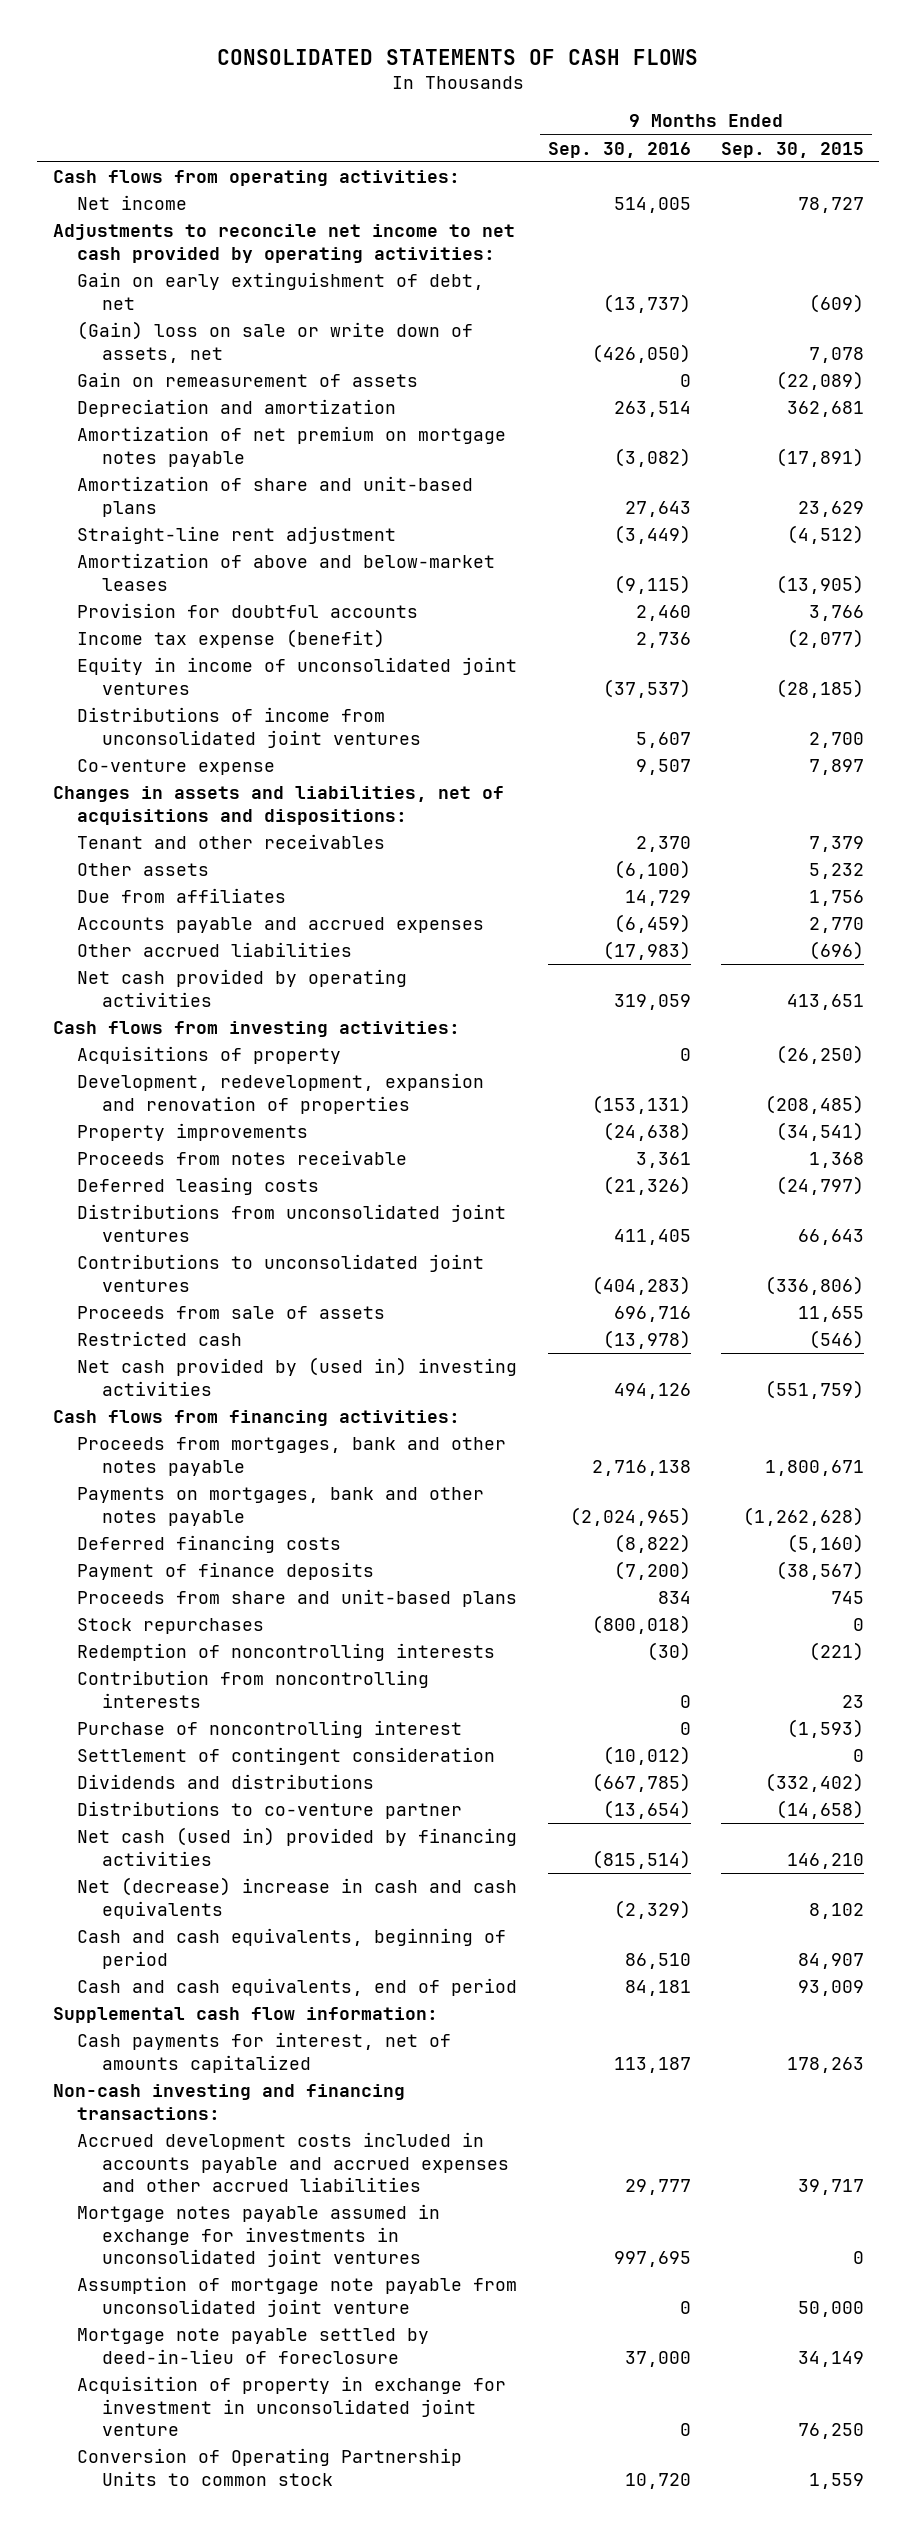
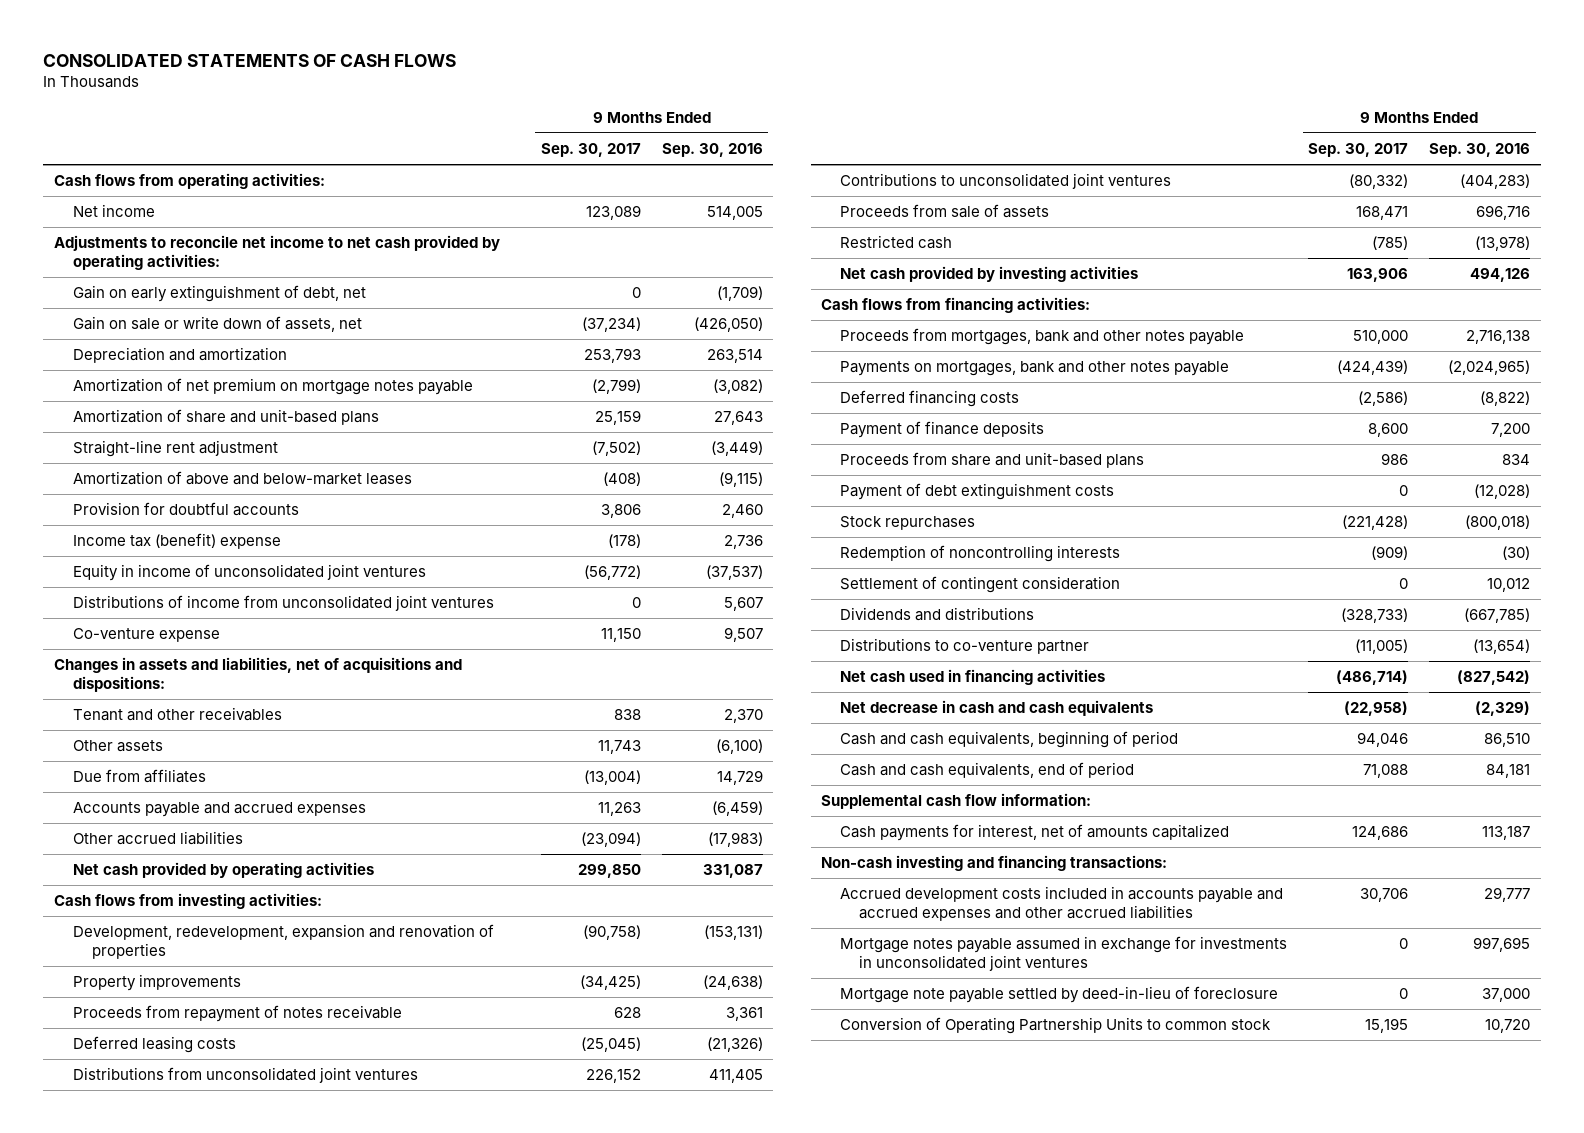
- | 9 Months Ended Sep. 30, 2016 | 9 Months Ended Sep. 30, 2015
+ | 9 Months Ended Sep. 30, 2017 | 9 Months Ended Sep. 30, 2016
- Gain on early extinguishment of debt, net | (13,737) | (609)
- (Gain) loss on sale or write down of assets, net | (426,050) | 7,078
- Gain on remeasurement of assets | 0 | (22,089)
+ Gain on early extinguishment of debt, net | 0 | (1,709)
+ Gain on sale or write down of assets, net | (37,234) | (426,050)
- Income tax expense (benefit) | 2,736 | (2,077)
+ Income tax (benefit) expense | (178) | 2,736
- Net cash provided by operating activities | 319,059 | 413,651
+ Net cash provided by operating activities | 299,850 | 331,087
- Acquisitions of property | 0 | (26,250)
- Proceeds from notes receivable | 3,361 | 1,368
+ Proceeds from repayment of notes receivable | 628 | 3,361
- Net cash provided by (used in) investing activities | 494,126 | (551,759)
+ Net cash provided by investing activities | 163,906 | 494,126
- Payment of finance deposits | (7,200) | (38,567)
+ Payment of finance deposits | 8,600 | 7,200
+ Payment of debt extinguishment costs | 0 | (12,028)
- Contribution from noncontrolling interests | 0 | 23
- Purchase of noncontrolling interest | 0 | (1,593)
- Settlement of contingent consideration | (10,012) | 0
+ Settlement of contingent consideration | 0 | 10,012
- Net cash (used in) provided by financing activities | (815,514) | 146,210
- Net (decrease) increase in cash and cash equivalents | (2,329) | 8,102
+ Net cash used in financing activities | (486,714) | (827,542)
+ Net decrease in cash and cash equivalents | (22,958) | (2,329)
- Assumption of mortgage note payable from unconsolidated joint venture | 0 | 50,000
- Acquisition of property in exchange for investment in unconsolidated joint venture | 0 | 76,250

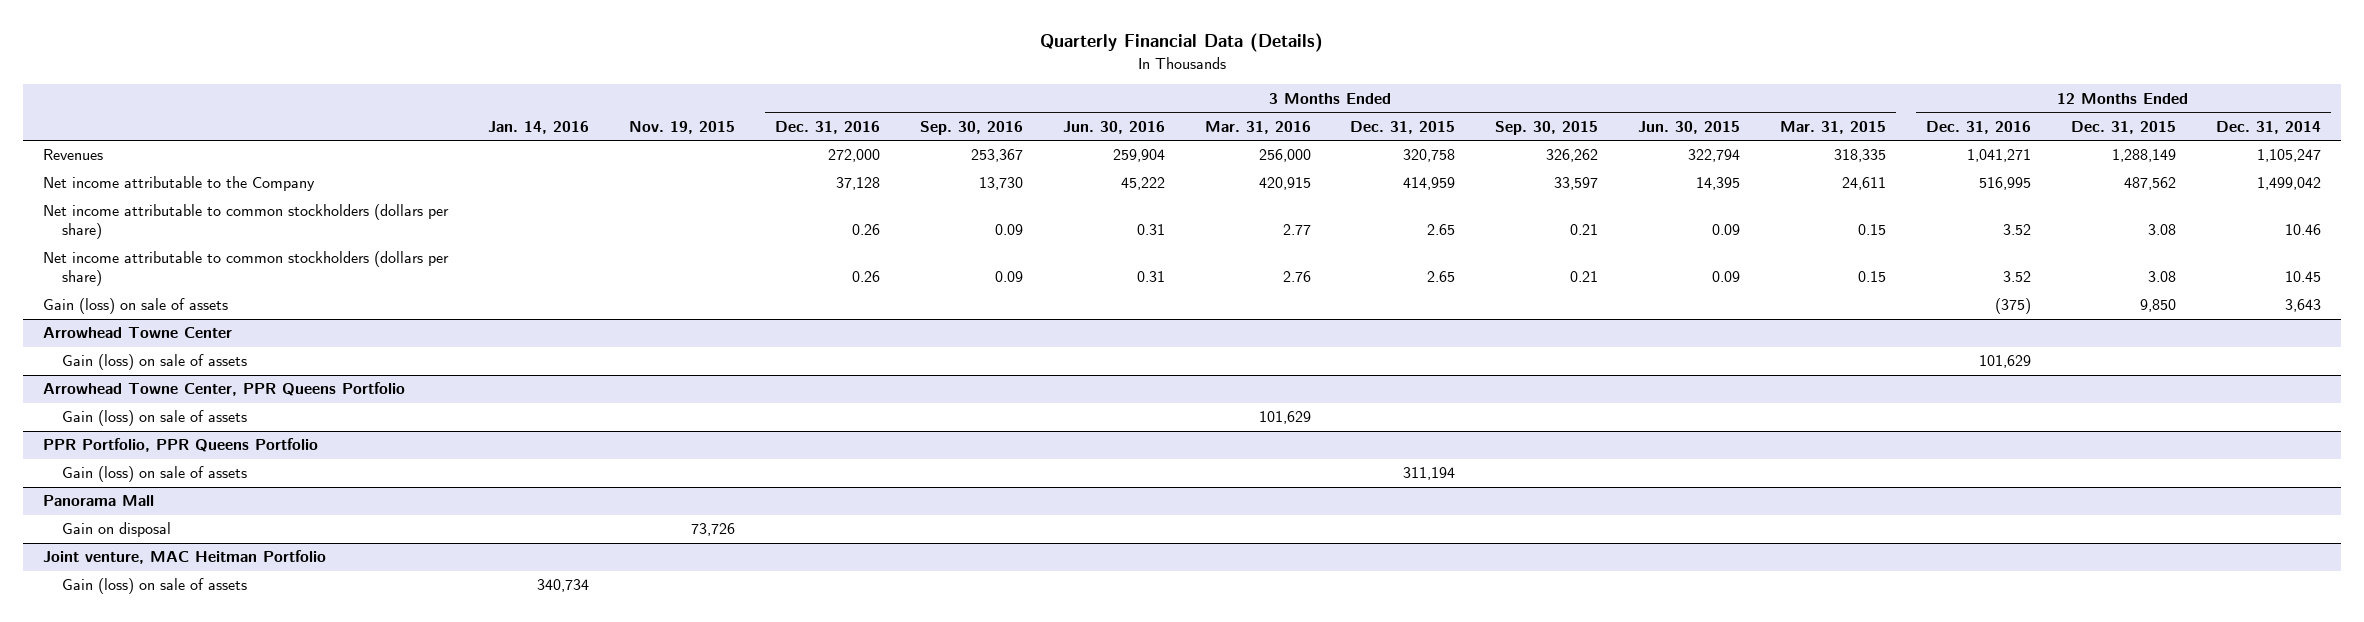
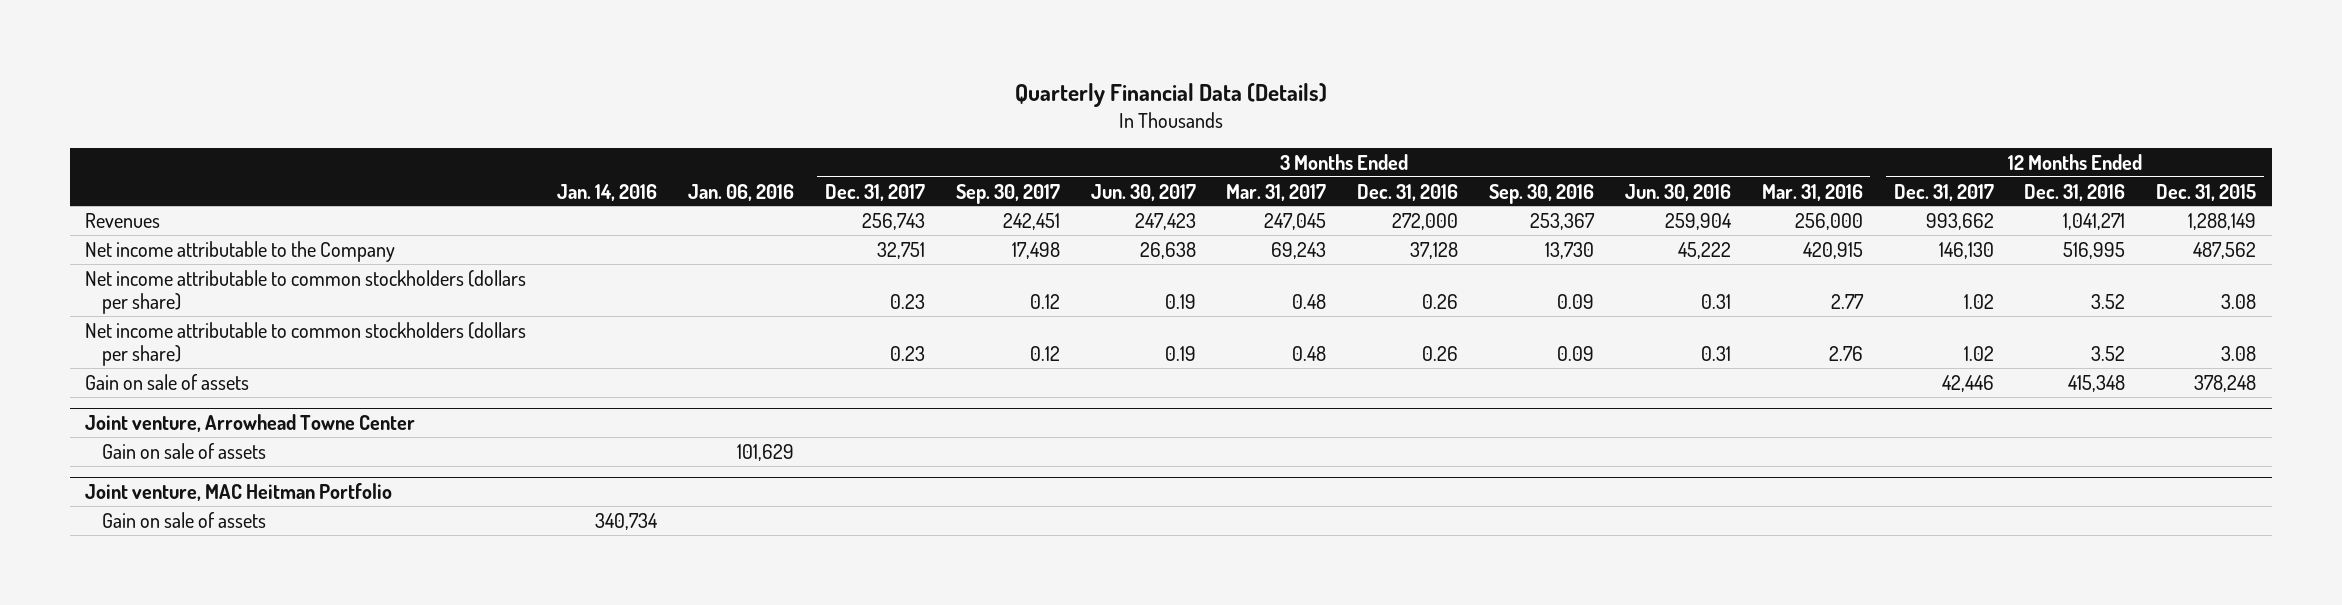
- | Jan. 14, 2016 | Nov. 19, 2015 | 3 Months Ended Dec. 31, 2016 | 3 Months Ended Sep. 30, 2016 | 3 Months Ended Jun. 30, 2016 | 3 Months Ended Mar. 31, 2016 | 3 Months Ended Dec. 31, 2015 | 3 Months Ended Sep. 30, 2015 | 3 Months Ended Jun. 30, 2015 | 3 Months Ended Mar. 31, 2015 | 12 Months Ended Dec. 31, 2016 | 12 Months Ended Dec. 31, 2015 | 12 Months Ended Dec. 31, 2014
+ | Jan. 14, 2016 | Jan. 06, 2016 | 3 Months Ended Dec. 31, 2017 | 3 Months Ended Sep. 30, 2017 | 3 Months Ended Jun. 30, 2017 | 3 Months Ended Mar. 31, 2017 | 3 Months Ended Dec. 31, 2016 | 3 Months Ended Sep. 30, 2016 | 3 Months Ended Jun. 30, 2016 | 3 Months Ended Mar. 31, 2016 | 12 Months Ended Dec. 31, 2017 | 12 Months Ended Dec. 31, 2016 | 12 Months Ended Dec. 31, 2015
- Gain (loss) on sale of assets | | | | | | | | | | | (375) | 9,850 | 3,643
- Arrowhead Towne Center
- Gain (loss) on sale of assets | | | | | | | | | | | 101,629 | |
- Arrowhead Towne Center, PPR Queens Portfolio
- Gain (loss) on sale of assets | | | | | | 101,629 | | | | | | |
- PPR Portfolio, PPR Queens Portfolio
- Gain (loss) on sale of assets | | | | | | | 311,194 | | | | | |
- Panorama Mall
- Gain on disposal | | 73,726 | | | | | | | | | | |
+ Gain on sale of assets | | | | | | | | | | | 42,446 | 415,348 | 378,248
+ Joint venture, Arrowhead Towne Center
+ Gain on sale of assets | | 101,629 | | | | | | | | | | |
@ Joint venture, MAC Heitman Portfolio
- Gain (loss) on sale of assets | 340,734 | | | | | | | | | | | |
+ Gain on sale of assets | 340,734 | | | | | | | | | | | |

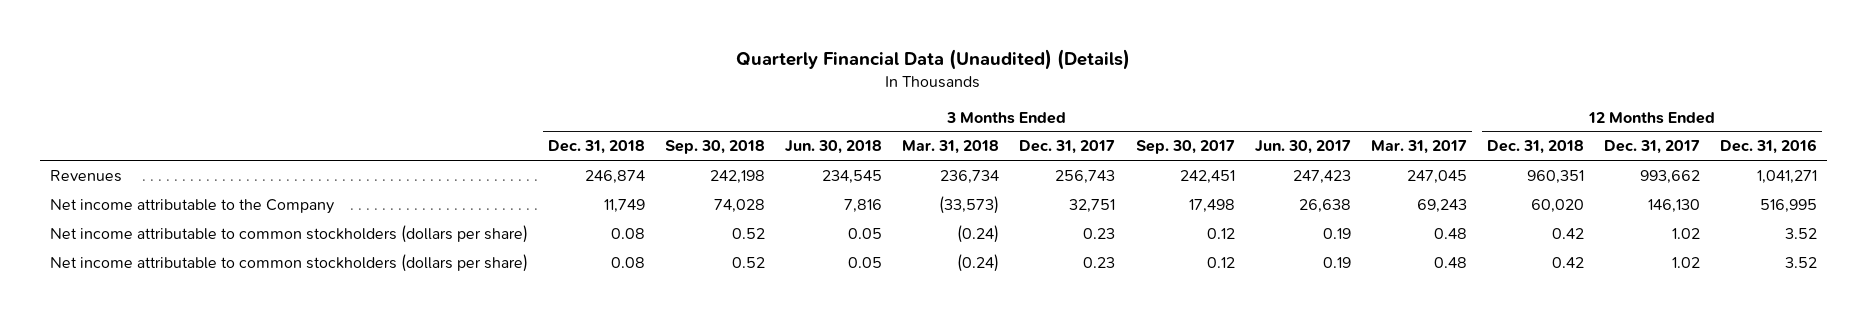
- Quarterly Financial Data (Details)
+ Quarterly Financial Data (Unaudited) (Details)
- | Jan. 14, 2016 | Jan. 06, 2016 | 3 Months Ended Dec. 31, 2017 | 3 Months Ended Sep. 30, 2017 | 3 Months Ended Jun. 30, 2017 | 3 Months Ended Mar. 31, 2017 | 3 Months Ended Dec. 31, 2016 | 3 Months Ended Sep. 30, 2016 | 3 Months Ended Jun. 30, 2016 | 3 Months Ended Mar. 31, 2016 | 12 Months Ended Dec. 31, 2017 | 12 Months Ended Dec. 31, 2016 | 12 Months Ended Dec. 31, 2015
+ | 3 Months Ended Dec. 31, 2018 | 3 Months Ended Sep. 30, 2018 | 3 Months Ended Jun. 30, 2018 | 3 Months Ended Mar. 31, 2018 | 3 Months Ended Dec. 31, 2017 | 3 Months Ended Sep. 30, 2017 | 3 Months Ended Jun. 30, 2017 | 3 Months Ended Mar. 31, 2017 | 12 Months Ended Dec. 31, 2018 | 12 Months Ended Dec. 31, 2017 | 12 Months Ended Dec. 31, 2016
- Gain on sale of assets | | | | | | | | | | | 42,446 | 415,348 | 378,248
- Joint venture, Arrowhead Towne Center
- Gain on sale of assets | | 101,629 | | | | | | | | | | |
- Joint venture, MAC Heitman Portfolio
- Gain on sale of assets | 340,734 | | | | | | | | | | | |

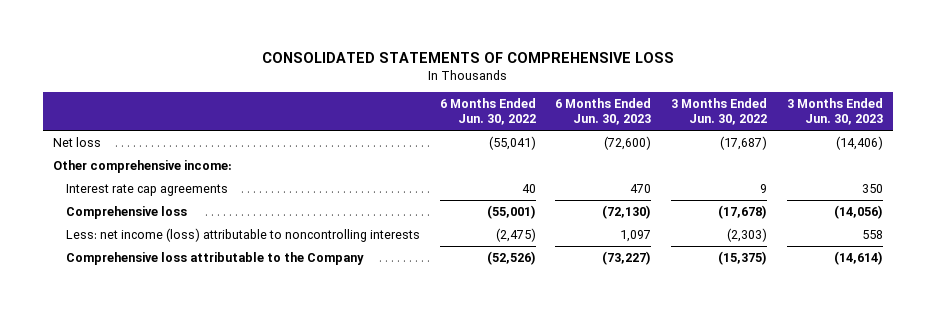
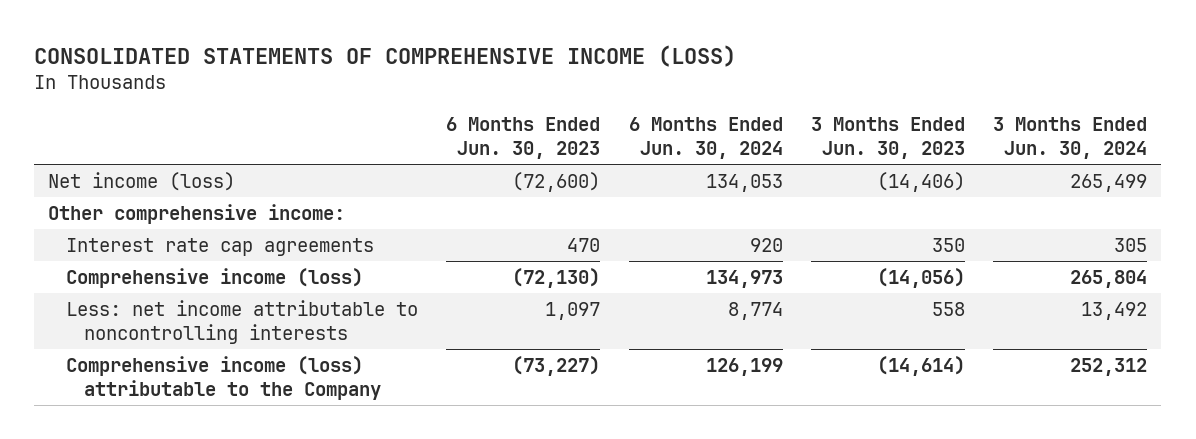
- CONSOLIDATED STATEMENTS OF COMPREHENSIVE LOSS
+ CONSOLIDATED STATEMENTS OF COMPREHENSIVE INCOME (LOSS)
- | 6 Months Ended Jun. 30, 2022 | 6 Months Ended Jun. 30, 2023 | 3 Months Ended Jun. 30, 2022 | 3 Months Ended Jun. 30, 2023
+ | 6 Months Ended Jun. 30, 2023 | 6 Months Ended Jun. 30, 2024 | 3 Months Ended Jun. 30, 2023 | 3 Months Ended Jun. 30, 2024
- Net loss | (55,041) | (72,600) | (17,687) | (14,406)
+ Net income (loss) | (72,600) | 134,053 | (14,406) | 265,499
- Comprehensive loss | (55,001) | (72,130) | (17,678) | (14,056)
- Less: net income (loss) attributable to noncontrolling interests | (2,475) | 1,097 | (2,303) | 558
- Comprehensive loss attributable to the Company | (52,526) | (73,227) | (15,375) | (14,614)
+ Comprehensive income (loss) | (72,130) | 134,973 | (14,056) | 265,804
+ Less: net income attributable to noncontrolling interests | 1,097 | 8,774 | 558 | 13,492
+ Comprehensive income (loss) attributable to the Company | (73,227) | 126,199 | (14,614) | 252,312

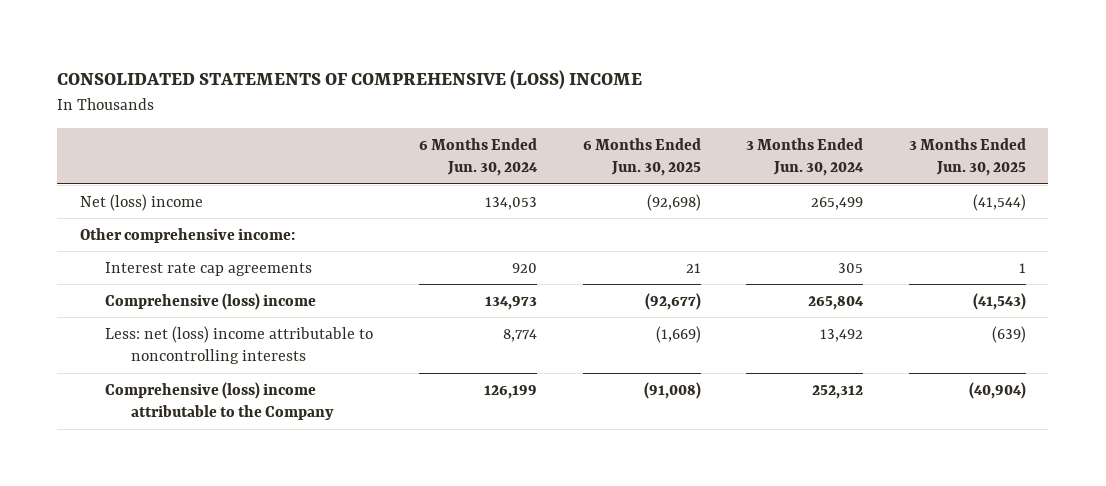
- CONSOLIDATED STATEMENTS OF COMPREHENSIVE INCOME (LOSS)
+ CONSOLIDATED STATEMENTS OF COMPREHENSIVE (LOSS) INCOME
- | 6 Months Ended Jun. 30, 2023 | 6 Months Ended Jun. 30, 2024 | 3 Months Ended Jun. 30, 2023 | 3 Months Ended Jun. 30, 2024
+ | 6 Months Ended Jun. 30, 2024 | 6 Months Ended Jun. 30, 2025 | 3 Months Ended Jun. 30, 2024 | 3 Months Ended Jun. 30, 2025
- Net income (loss) | (72,600) | 134,053 | (14,406) | 265,499
+ Net (loss) income | 134,053 | (92,698) | 265,499 | (41,544)
- Comprehensive income (loss) | (72,130) | 134,973 | (14,056) | 265,804
- Less: net income attributable to noncontrolling interests | 1,097 | 8,774 | 558 | 13,492
- Comprehensive income (loss) attributable to the Company | (73,227) | 126,199 | (14,614) | 252,312
+ Comprehensive (loss) income | 134,973 | (92,677) | 265,804 | (41,543)
+ Less: net (loss) income attributable to noncontrolling interests | 8,774 | (1,669) | 13,492 | (639)
+ Comprehensive (loss) income attributable to the Company | 126,199 | (91,008) | 252,312 | (40,904)

